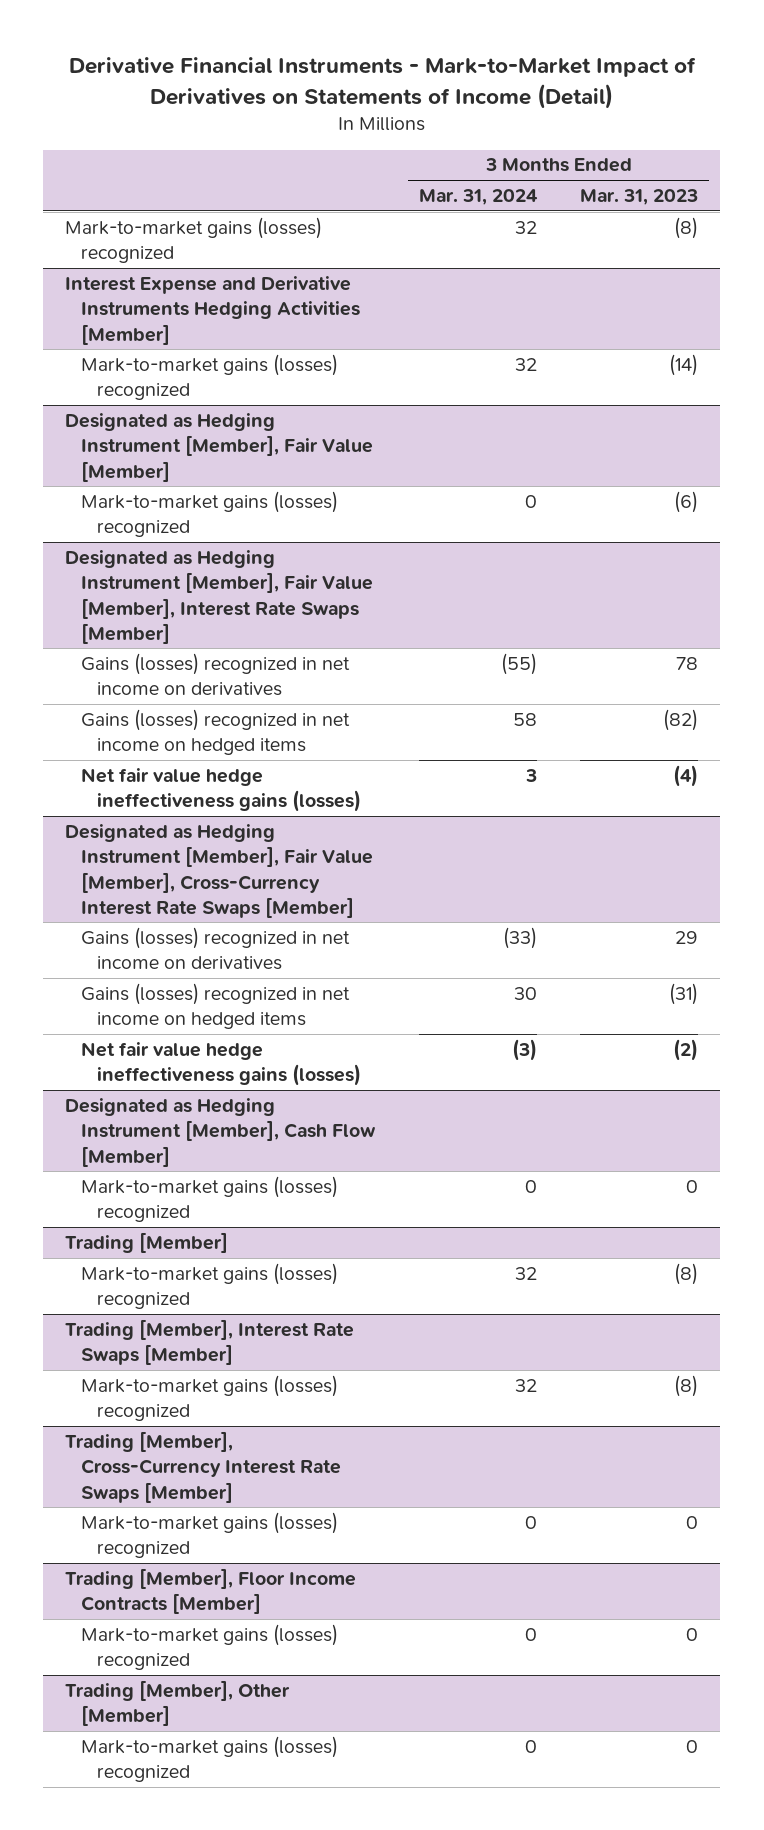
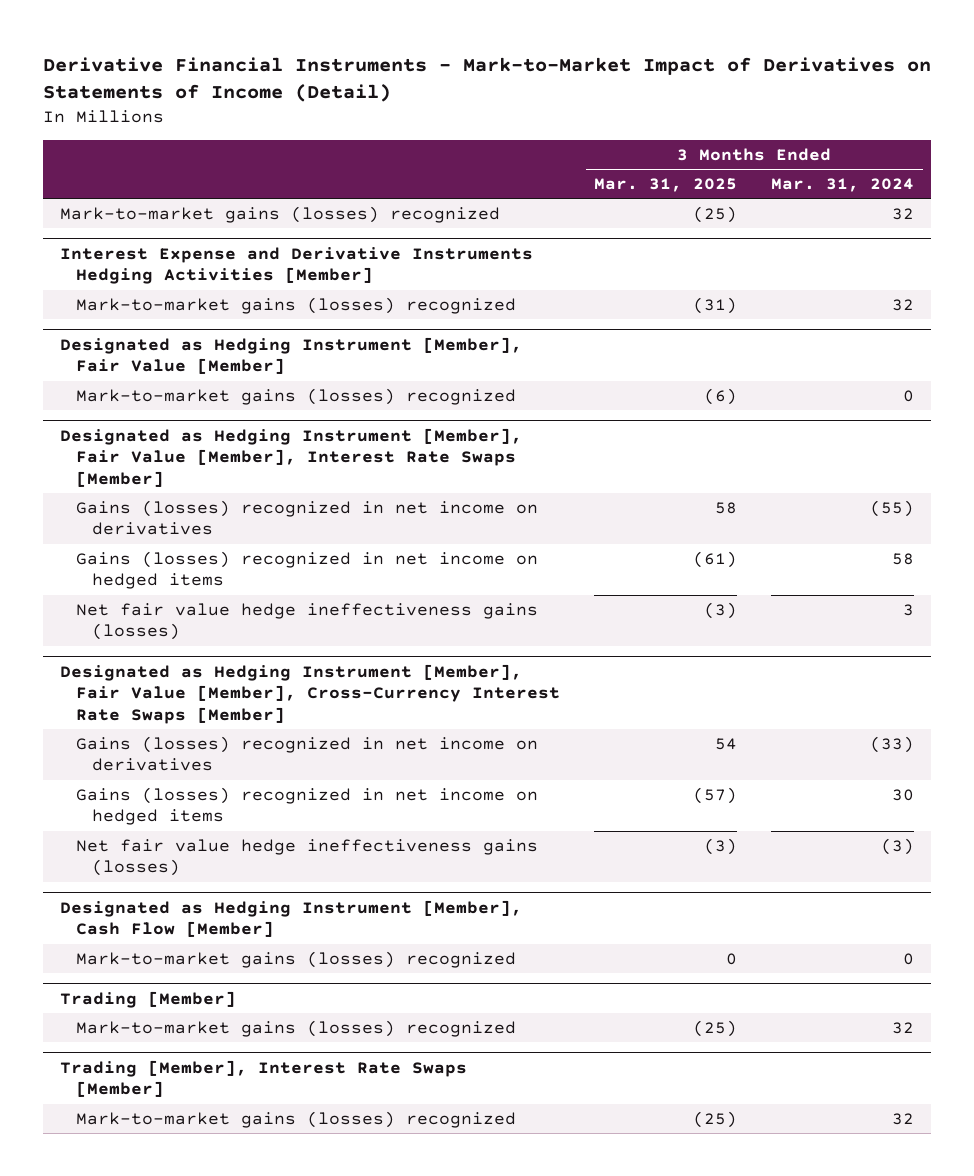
- | 3 Months Ended Mar. 31, 2024 | 3 Months Ended Mar. 31, 2023
+ | 3 Months Ended Mar. 31, 2025 | 3 Months Ended Mar. 31, 2024
- Trading [Member], Cross-Currency Interest Rate Swaps [Member]
- Mark-to-market gains (losses) recognized | 0 | 0
- Trading [Member], Floor Income Contracts [Member]
- Mark-to-market gains (losses) recognized | 0 | 0
- Trading [Member], Other [Member]
- Mark-to-market gains (losses) recognized | 0 | 0

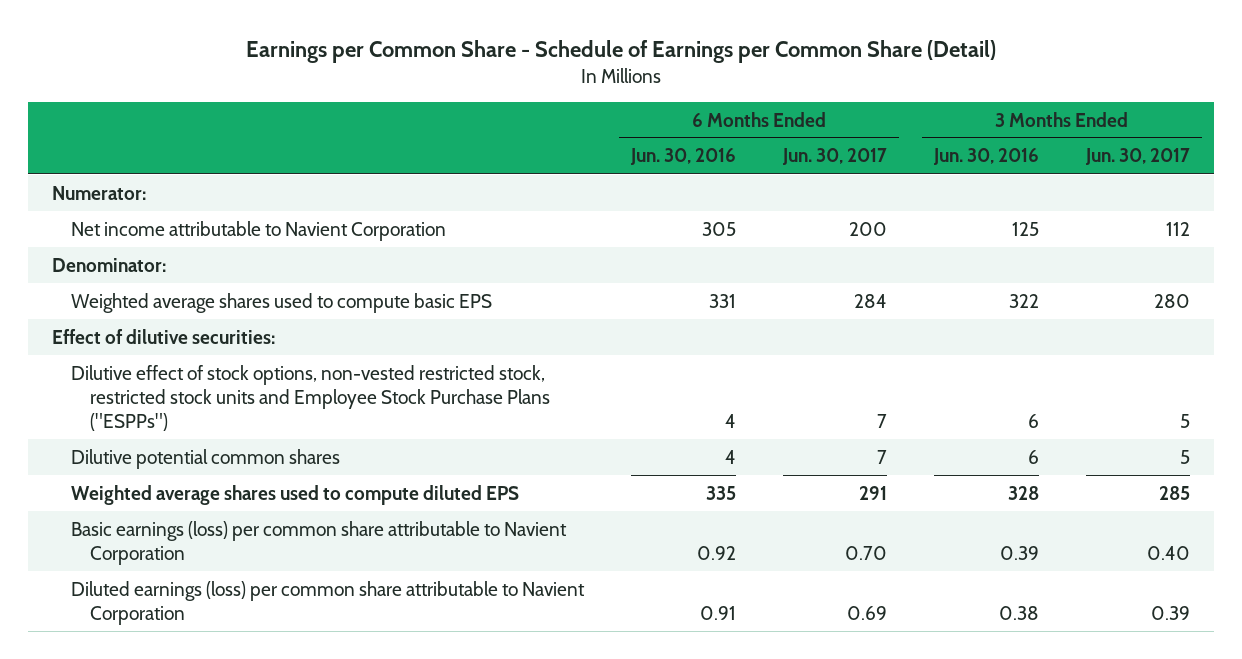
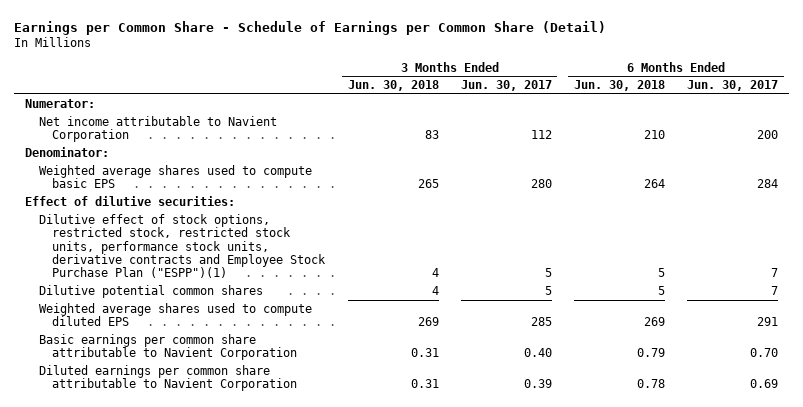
- | 6 Months Ended Jun. 30, 2016 | 6 Months Ended Jun. 30, 2017 | 3 Months Ended Jun. 30, 2016 | 3 Months Ended Jun. 30, 2017
+ | 3 Months Ended Jun. 30, 2018 | 3 Months Ended Jun. 30, 2017 | 6 Months Ended Jun. 30, 2018 | 6 Months Ended Jun. 30, 2017
- Dilutive effect of stock options, non-vested restricted stock, restricted stock units and Employee Stock Purchase Plans ("ESPPs") | 4 | 7 | 6 | 5
+ Dilutive effect of stock options, restricted stock, restricted stock units, performance stock units, derivative contracts and Employee Stock Purchase Plan ("ESPP")(1) | 4 | 5 | 5 | 7
- Basic earnings (loss) per common share attributable to Navient Corporation | 0.92 | 0.70 | 0.39 | 0.40
- Diluted earnings (loss) per common share attributable to Navient Corporation | 0.91 | 0.69 | 0.38 | 0.39
+ Basic earnings per common share attributable to Navient Corporation | 0.31 | 0.40 | 0.79 | 0.70
+ Diluted earnings per common share attributable to Navient Corporation | 0.31 | 0.39 | 0.78 | 0.69

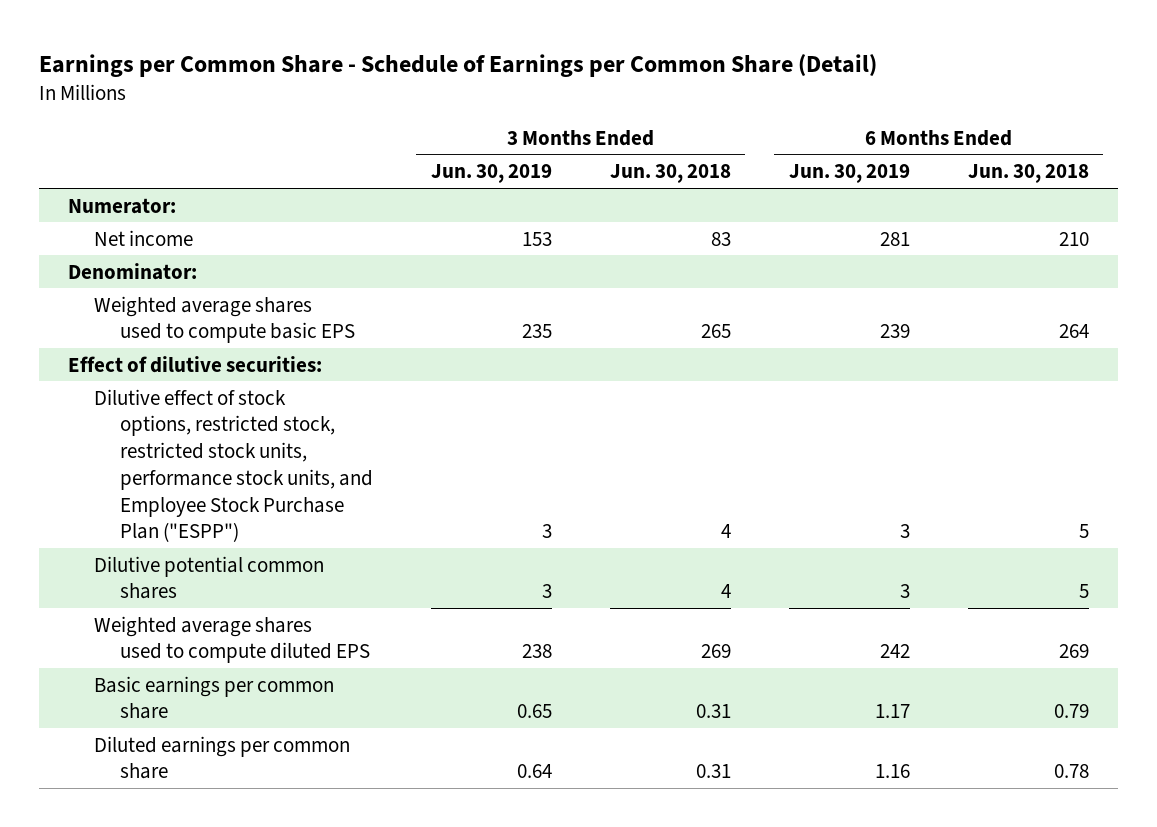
- | 3 Months Ended Jun. 30, 2018 | 3 Months Ended Jun. 30, 2017 | 6 Months Ended Jun. 30, 2018 | 6 Months Ended Jun. 30, 2017
+ | 3 Months Ended Jun. 30, 2019 | 3 Months Ended Jun. 30, 2018 | 6 Months Ended Jun. 30, 2019 | 6 Months Ended Jun. 30, 2018
- Net income attributable to Navient Corporation | 83 | 112 | 210 | 200
+ Net income | 153 | 83 | 281 | 210
- Dilutive effect of stock options, restricted stock, restricted stock units, performance stock units, derivative contracts and Employee Stock Purchase Plan ("ESPP")(1) | 4 | 5 | 5 | 7
+ Dilutive effect of stock options, restricted stock, restricted stock units, performance stock units, and Employee Stock Purchase Plan ("ESPP") | 3 | 4 | 3 | 5
- Basic earnings per common share attributable to Navient Corporation | 0.31 | 0.40 | 0.79 | 0.70
- Diluted earnings per common share attributable to Navient Corporation | 0.31 | 0.39 | 0.78 | 0.69
+ Basic earnings per common share | 0.65 | 0.31 | 1.17 | 0.79
+ Diluted earnings per common share | 0.64 | 0.31 | 1.16 | 0.78

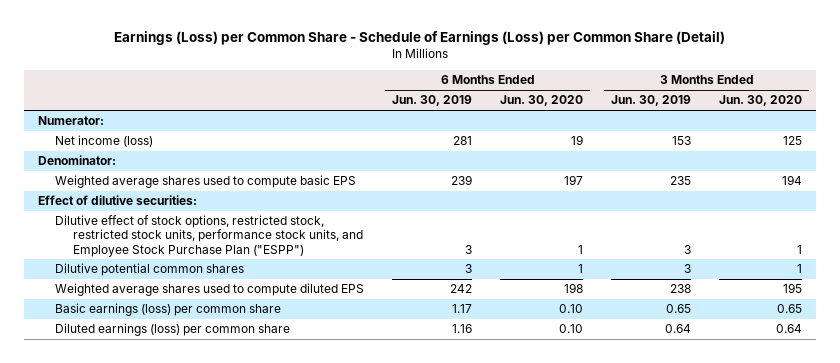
- Earnings per Common Share - Schedule of Earnings per Common Share (Detail)
+ Earnings (Loss) per Common Share - Schedule of Earnings (Loss) per Common Share (Detail)
- | 3 Months Ended Jun. 30, 2019 | 3 Months Ended Jun. 30, 2018 | 6 Months Ended Jun. 30, 2019 | 6 Months Ended Jun. 30, 2018
+ | 6 Months Ended Jun. 30, 2019 | 6 Months Ended Jun. 30, 2020 | 3 Months Ended Jun. 30, 2019 | 3 Months Ended Jun. 30, 2020
- Net income | 153 | 83 | 281 | 210
+ Net income (loss) | 281 | 19 | 153 | 125
- Basic earnings per common share | 0.65 | 0.31 | 1.17 | 0.79
- Diluted earnings per common share | 0.64 | 0.31 | 1.16 | 0.78
+ Basic earnings (loss) per common share | 1.17 | 0.10 | 0.65 | 0.65
+ Diluted earnings (loss) per common share | 1.16 | 0.10 | 0.64 | 0.64

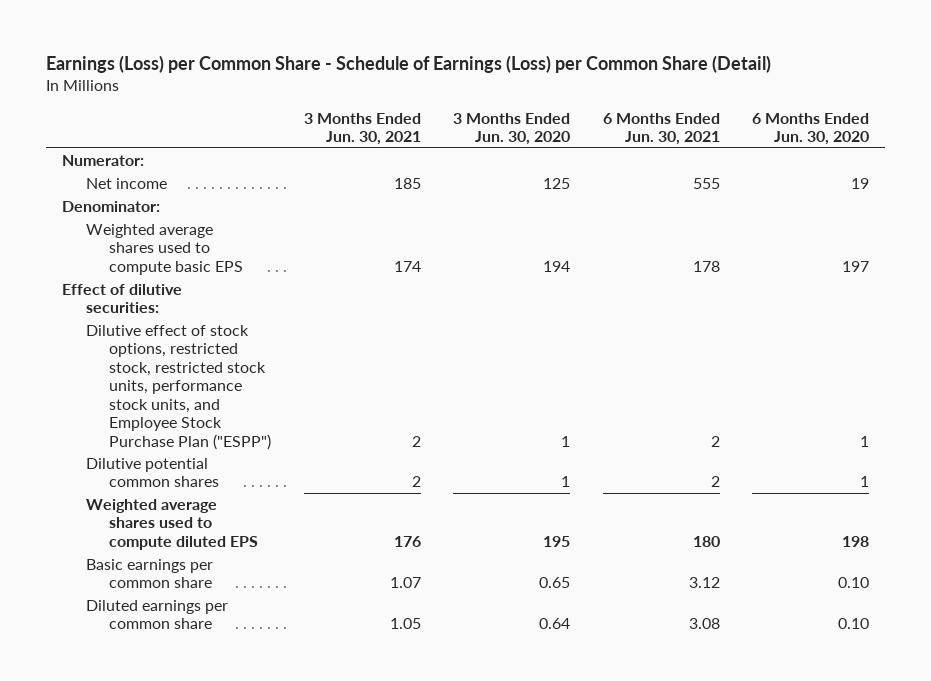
- | 6 Months Ended Jun. 30, 2019 | 6 Months Ended Jun. 30, 2020 | 3 Months Ended Jun. 30, 2019 | 3 Months Ended Jun. 30, 2020
+ | 3 Months Ended Jun. 30, 2021 | 3 Months Ended Jun. 30, 2020 | 6 Months Ended Jun. 30, 2021 | 6 Months Ended Jun. 30, 2020
- Net income (loss) | 281 | 19 | 153 | 125
+ Net income | 185 | 125 | 555 | 19
- Basic earnings (loss) per common share | 1.17 | 0.10 | 0.65 | 0.65
- Diluted earnings (loss) per common share | 1.16 | 0.10 | 0.64 | 0.64
+ Basic earnings per common share | 1.07 | 0.65 | 3.12 | 0.10
+ Diluted earnings per common share | 1.05 | 0.64 | 3.08 | 0.10

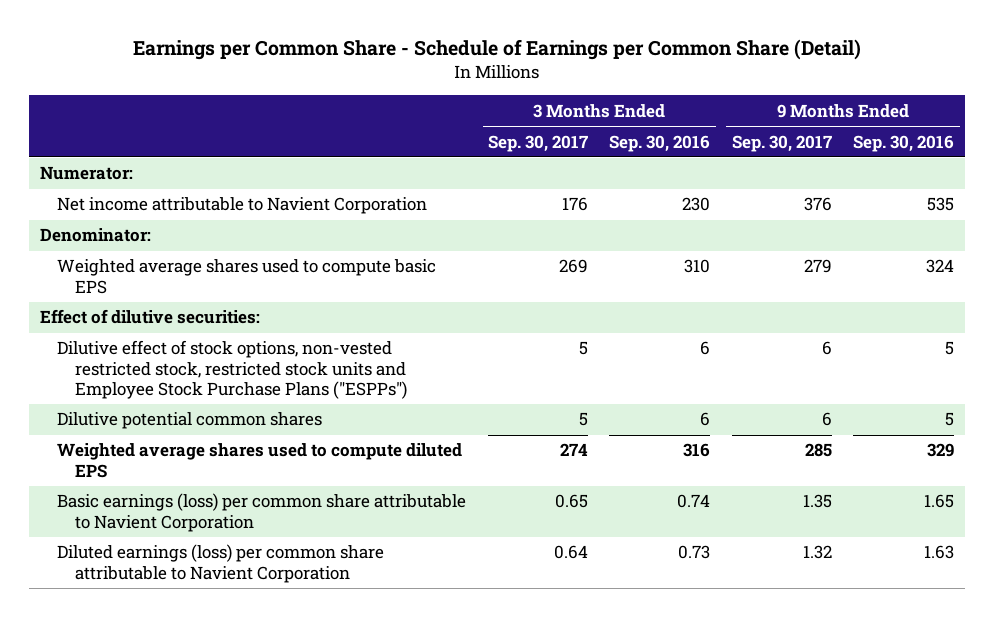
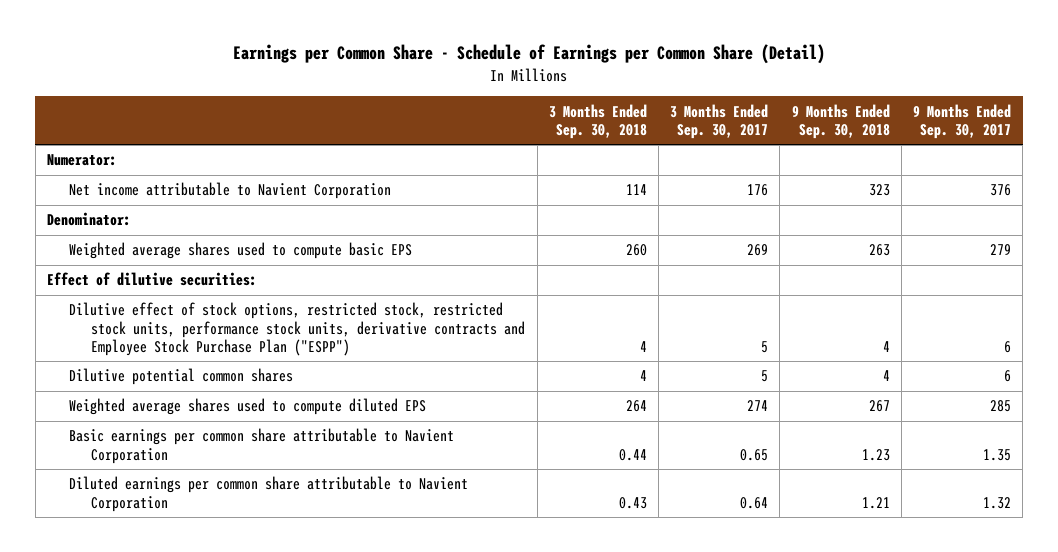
- | 3 Months Ended Sep. 30, 2017 | 3 Months Ended Sep. 30, 2016 | 9 Months Ended Sep. 30, 2017 | 9 Months Ended Sep. 30, 2016
+ | 3 Months Ended Sep. 30, 2018 | 3 Months Ended Sep. 30, 2017 | 9 Months Ended Sep. 30, 2018 | 9 Months Ended Sep. 30, 2017
- Dilutive effect of stock options, non-vested restricted stock, restricted stock units and Employee Stock Purchase Plans ("ESPPs") | 5 | 6 | 6 | 5
+ Dilutive effect of stock options, restricted stock, restricted stock units, performance stock units, derivative contracts and Employee Stock Purchase Plan ("ESPP") | 4 | 5 | 4 | 6
- Basic earnings (loss) per common share attributable to Navient Corporation | 0.65 | 0.74 | 1.35 | 1.65
- Diluted earnings (loss) per common share attributable to Navient Corporation | 0.64 | 0.73 | 1.32 | 1.63
+ Basic earnings per common share attributable to Navient Corporation | 0.44 | 0.65 | 1.23 | 1.35
+ Diluted earnings per common share attributable to Navient Corporation | 0.43 | 0.64 | 1.21 | 1.32

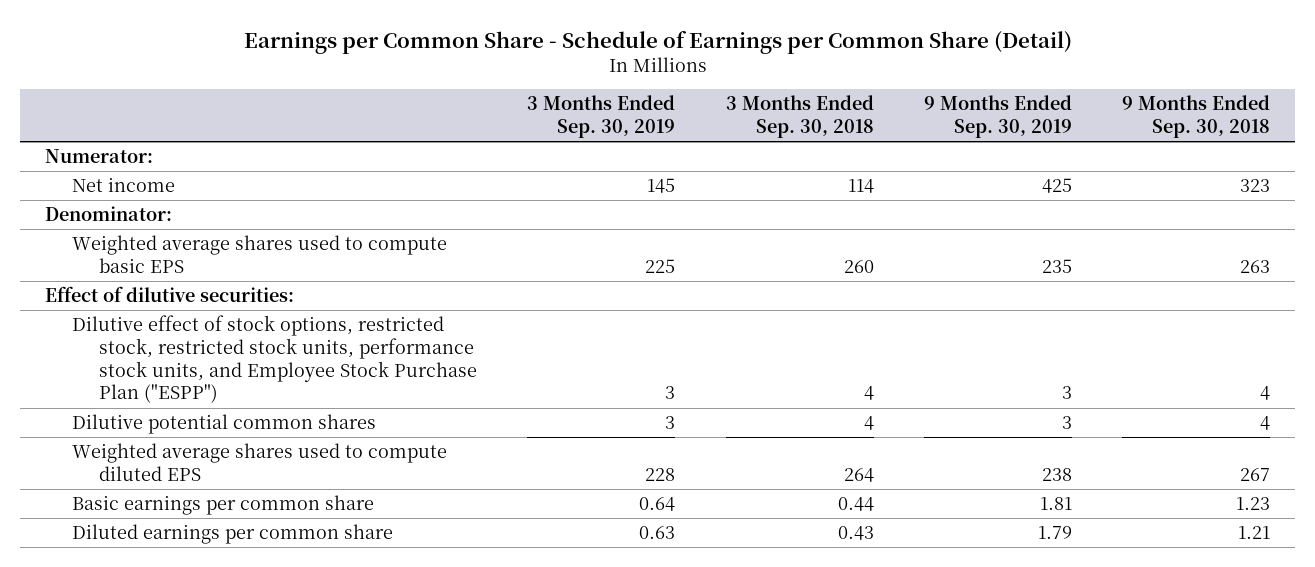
- | 3 Months Ended Sep. 30, 2018 | 3 Months Ended Sep. 30, 2017 | 9 Months Ended Sep. 30, 2018 | 9 Months Ended Sep. 30, 2017
+ | 3 Months Ended Sep. 30, 2019 | 3 Months Ended Sep. 30, 2018 | 9 Months Ended Sep. 30, 2019 | 9 Months Ended Sep. 30, 2018
- Net income attributable to Navient Corporation | 114 | 176 | 323 | 376
+ Net income | 145 | 114 | 425 | 323
- Dilutive effect of stock options, restricted stock, restricted stock units, performance stock units, derivative contracts and Employee Stock Purchase Plan ("ESPP") | 4 | 5 | 4 | 6
+ Dilutive effect of stock options, restricted stock, restricted stock units, performance stock units, and Employee Stock Purchase Plan ("ESPP") | 3 | 4 | 3 | 4
- Basic earnings per common share attributable to Navient Corporation | 0.44 | 0.65 | 1.23 | 1.35
- Diluted earnings per common share attributable to Navient Corporation | 0.43 | 0.64 | 1.21 | 1.32
+ Basic earnings per common share | 0.64 | 0.44 | 1.81 | 1.23
+ Diluted earnings per common share | 0.63 | 0.43 | 1.79 | 1.21

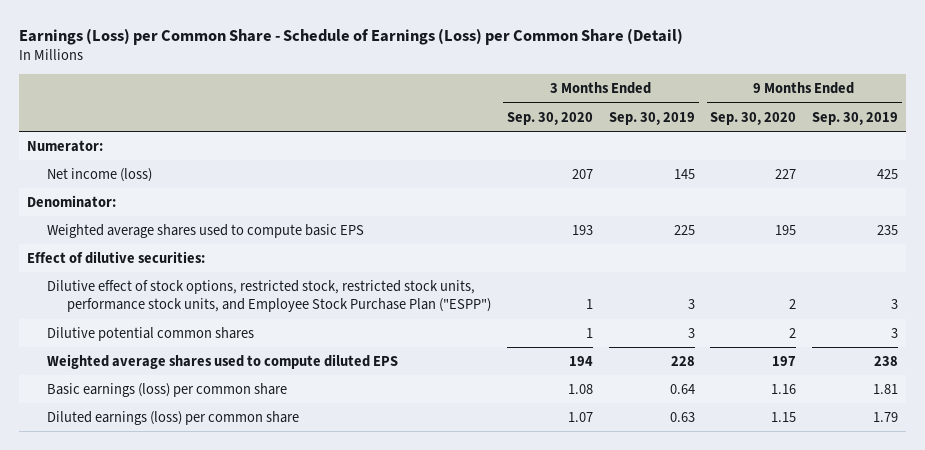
- Earnings per Common Share - Schedule of Earnings per Common Share (Detail)
+ Earnings (Loss) per Common Share - Schedule of Earnings (Loss) per Common Share (Detail)
- | 3 Months Ended Sep. 30, 2019 | 3 Months Ended Sep. 30, 2018 | 9 Months Ended Sep. 30, 2019 | 9 Months Ended Sep. 30, 2018
+ | 3 Months Ended Sep. 30, 2020 | 3 Months Ended Sep. 30, 2019 | 9 Months Ended Sep. 30, 2020 | 9 Months Ended Sep. 30, 2019
- Net income | 145 | 114 | 425 | 323
+ Net income (loss) | 207 | 145 | 227 | 425
- Basic earnings per common share | 0.64 | 0.44 | 1.81 | 1.23
- Diluted earnings per common share | 0.63 | 0.43 | 1.79 | 1.21
+ Basic earnings (loss) per common share | 1.08 | 0.64 | 1.16 | 1.81
+ Diluted earnings (loss) per common share | 1.07 | 0.63 | 1.15 | 1.79

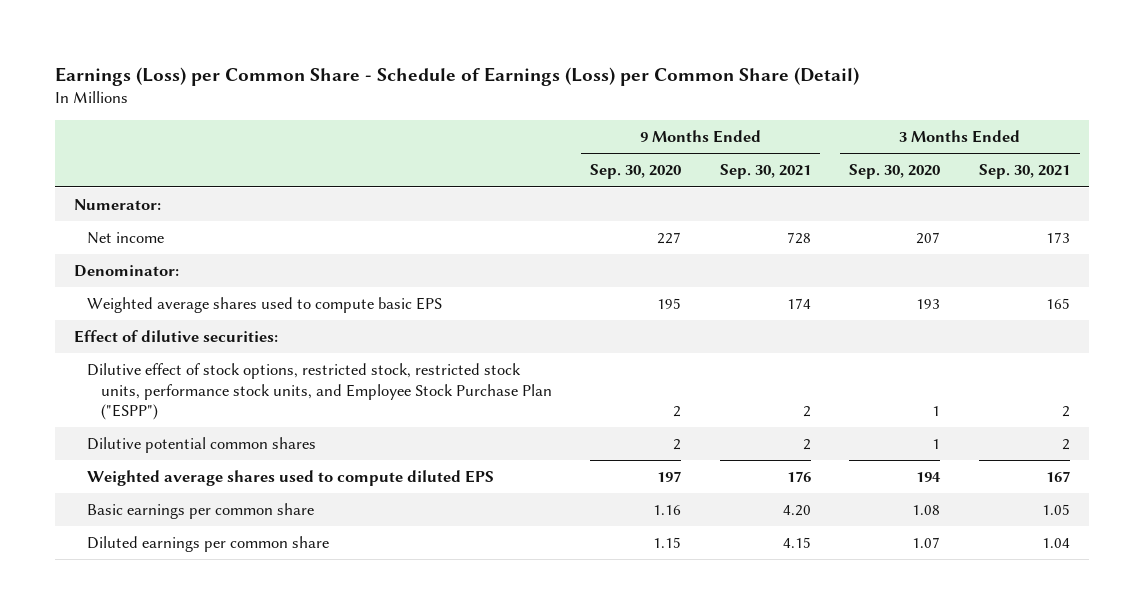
- | 3 Months Ended Sep. 30, 2020 | 3 Months Ended Sep. 30, 2019 | 9 Months Ended Sep. 30, 2020 | 9 Months Ended Sep. 30, 2019
+ | 9 Months Ended Sep. 30, 2020 | 9 Months Ended Sep. 30, 2021 | 3 Months Ended Sep. 30, 2020 | 3 Months Ended Sep. 30, 2021
- Net income (loss) | 207 | 145 | 227 | 425
+ Net income | 227 | 728 | 207 | 173
- Basic earnings (loss) per common share | 1.08 | 0.64 | 1.16 | 1.81
- Diluted earnings (loss) per common share | 1.07 | 0.63 | 1.15 | 1.79
+ Basic earnings per common share | 1.16 | 4.20 | 1.08 | 1.05
+ Diluted earnings per common share | 1.15 | 4.15 | 1.07 | 1.04

